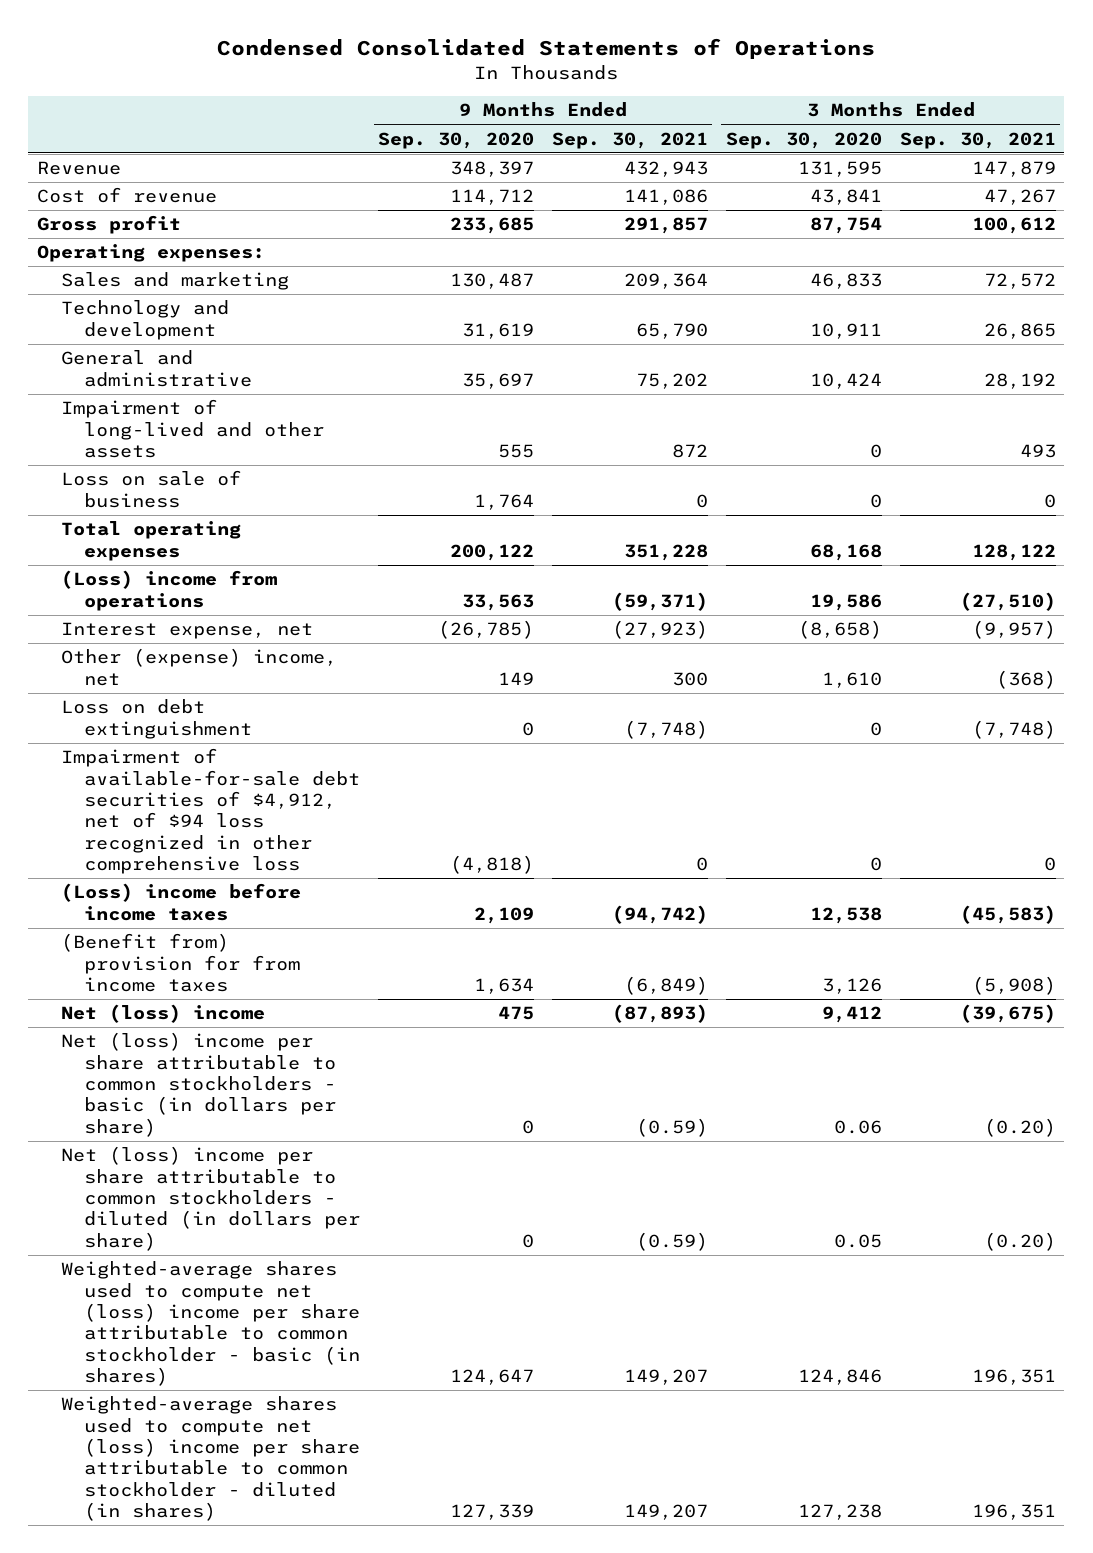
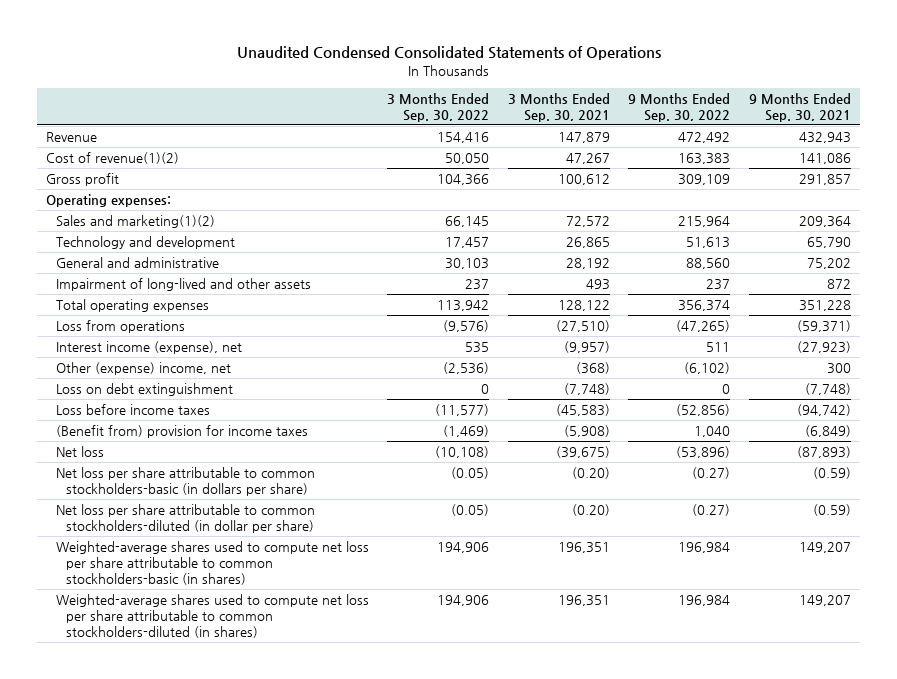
- Condensed Consolidated Statements of Operations
+ Unaudited Condensed Consolidated Statements of Operations
- | 9 Months Ended Sep. 30, 2020 | 9 Months Ended Sep. 30, 2021 | 3 Months Ended Sep. 30, 2020 | 3 Months Ended Sep. 30, 2021
+ | 3 Months Ended Sep. 30, 2022 | 3 Months Ended Sep. 30, 2021 | 9 Months Ended Sep. 30, 2022 | 9 Months Ended Sep. 30, 2021
- Cost of revenue | 114,712 | 141,086 | 43,841 | 47,267
+ Cost of revenue(1)(2) | 50,050 | 47,267 | 163,383 | 141,086
- Sales and marketing | 130,487 | 209,364 | 46,833 | 72,572
+ Sales and marketing(1)(2) | 66,145 | 72,572 | 215,964 | 209,364
- Loss on sale of business | 1,764 | 0 | 0 | 0
- (Loss) income from operations | 33,563 | (59,371) | 19,586 | (27,510)
- Interest expense, net | (26,785) | (27,923) | (8,658) | (9,957)
+ Loss from operations | (9,576) | (27,510) | (47,265) | (59,371)
+ Interest income (expense), net | 535 | (9,957) | 511 | (27,923)
- Impairment of available-for-sale debt securities of $4,912, net of $94 loss recognized in other comprehensive loss | (4,818) | 0 | 0 | 0
- (Loss) income before income taxes | 2,109 | (94,742) | 12,538 | (45,583)
- (Benefit from) provision for from income taxes | 1,634 | (6,849) | 3,126 | (5,908)
- Net (loss) income | 475 | (87,893) | 9,412 | (39,675)
- Net (loss) income per share attributable to common stockholders - basic (in dollars per share) | 0 | (0.59) | 0.06 | (0.20)
- Net (loss) income per share attributable to common stockholders - diluted (in dollars per share) | 0 | (0.59) | 0.05 | (0.20)
- Weighted-average shares used to compute net (loss) income per share attributable to common stockholder - basic (in shares) | 124,647 | 149,207 | 124,846 | 196,351
- Weighted-average shares used to compute net (loss) income per share attributable to common stockholder - diluted (in shares) | 127,339 | 149,207 | 127,238 | 196,351
+ Loss before income taxes | (11,577) | (45,583) | (52,856) | (94,742)
+ (Benefit from) provision for income taxes | (1,469) | (5,908) | 1,040 | (6,849)
+ Net loss | (10,108) | (39,675) | (53,896) | (87,893)
+ Net loss per share attributable to common stockholders-basic (in dollars per share) | (0.05) | (0.20) | (0.27) | (0.59)
+ Net loss per share attributable to common stockholders-diluted (in dollar per share) | (0.05) | (0.20) | (0.27) | (0.59)
+ Weighted-average shares used to compute net loss per share attributable to common stockholders-basic (in shares) | 194,906 | 196,351 | 196,984 | 149,207
+ Weighted-average shares used to compute net loss per share attributable to common stockholders-diluted (in shares) | 194,906 | 196,351 | 196,984 | 149,207

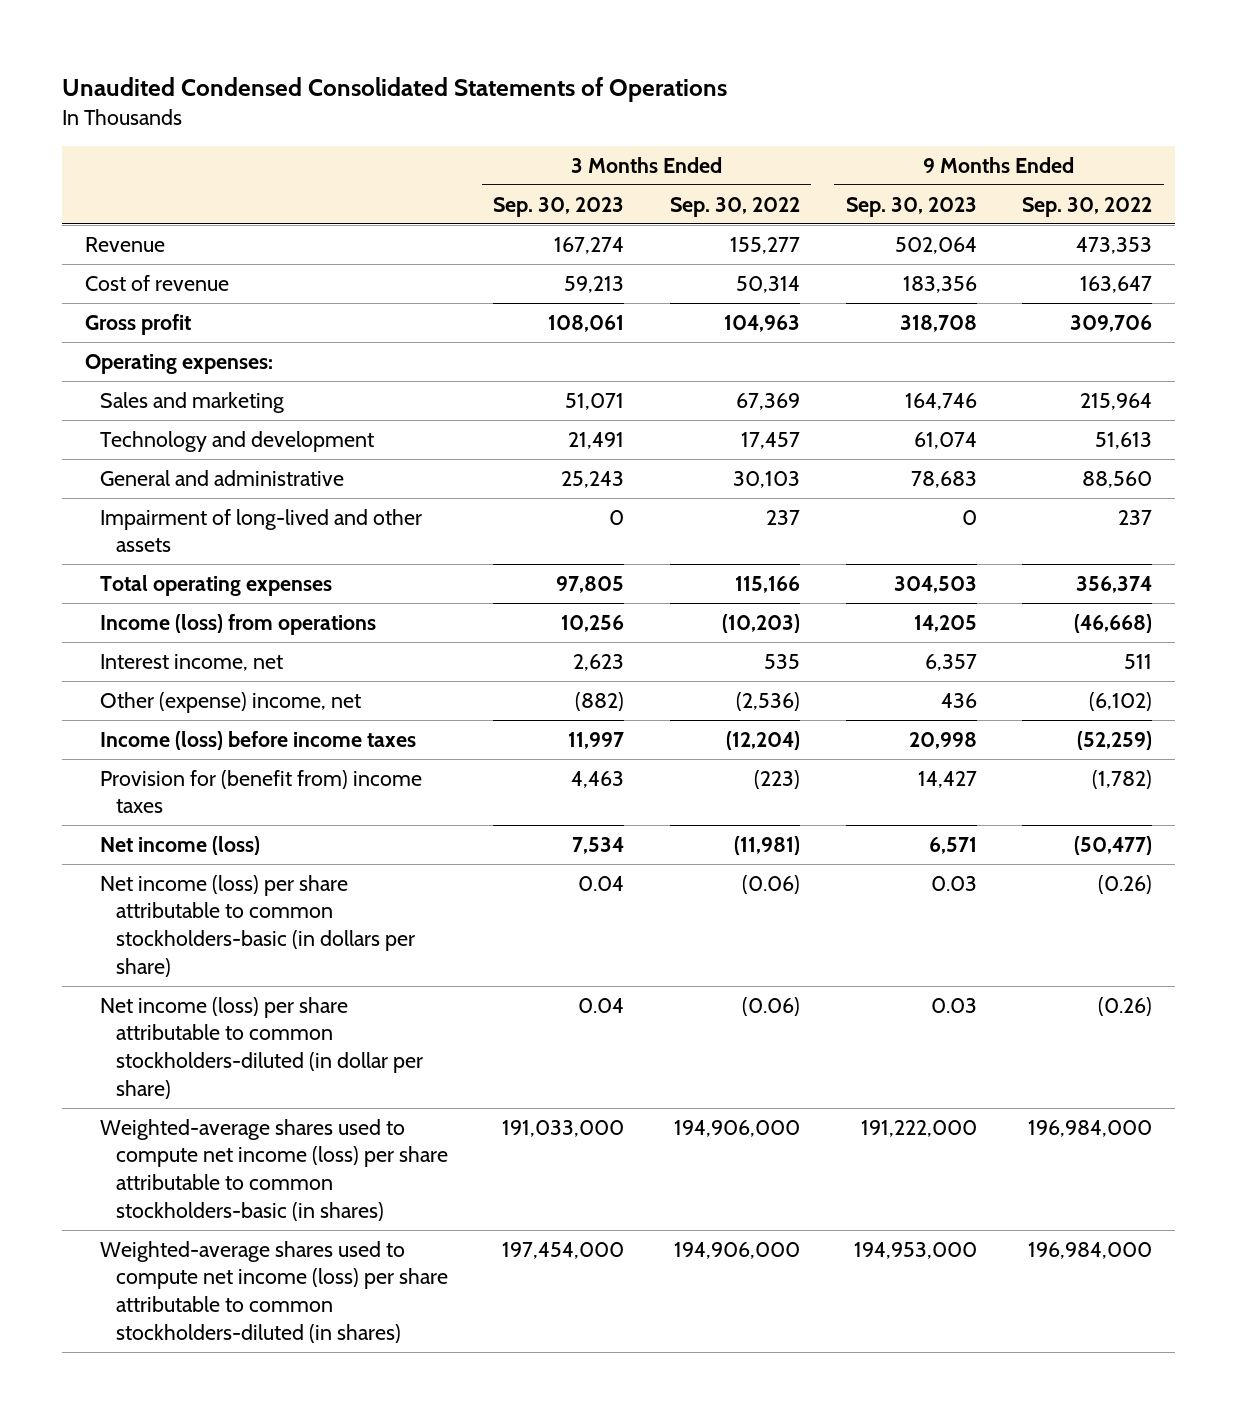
- | 3 Months Ended Sep. 30, 2022 | 3 Months Ended Sep. 30, 2021 | 9 Months Ended Sep. 30, 2022 | 9 Months Ended Sep. 30, 2021
+ | 3 Months Ended Sep. 30, 2023 | 3 Months Ended Sep. 30, 2022 | 9 Months Ended Sep. 30, 2023 | 9 Months Ended Sep. 30, 2022
- Revenue | 154,416 | 147,879 | 472,492 | 432,943
- Cost of revenue(1)(2) | 50,050 | 47,267 | 163,383 | 141,086
- Gross profit | 104,366 | 100,612 | 309,109 | 291,857
+ Revenue | 167,274 | 155,277 | 502,064 | 473,353
+ Cost of revenue | 59,213 | 50,314 | 183,356 | 163,647
+ Gross profit | 108,061 | 104,963 | 318,708 | 309,706
- Sales and marketing(1)(2) | 66,145 | 72,572 | 215,964 | 209,364
+ Sales and marketing | 51,071 | 67,369 | 164,746 | 215,964
- Total operating expenses | 113,942 | 128,122 | 356,374 | 351,228
- Loss from operations | (9,576) | (27,510) | (47,265) | (59,371)
- Interest income (expense), net | 535 | (9,957) | 511 | (27,923)
+ Total operating expenses | 97,805 | 115,166 | 304,503 | 356,374
+ Income (loss) from operations | 10,256 | (10,203) | 14,205 | (46,668)
+ Interest income, net | 2,623 | 535 | 6,357 | 511
- Loss on debt extinguishment | 0 | (7,748) | 0 | (7,748)
- Loss before income taxes | (11,577) | (45,583) | (52,856) | (94,742)
- (Benefit from) provision for income taxes | (1,469) | (5,908) | 1,040 | (6,849)
- Net loss | (10,108) | (39,675) | (53,896) | (87,893)
- Net loss per share attributable to common stockholders-basic (in dollars per share) | (0.05) | (0.20) | (0.27) | (0.59)
- Net loss per share attributable to common stockholders-diluted (in dollar per share) | (0.05) | (0.20) | (0.27) | (0.59)
- Weighted-average shares used to compute net loss per share attributable to common stockholders-basic (in shares) | 194,906 | 196,351 | 196,984 | 149,207
- Weighted-average shares used to compute net loss per share attributable to common stockholders-diluted (in shares) | 194,906 | 196,351 | 196,984 | 149,207
+ Income (loss) before income taxes | 11,997 | (12,204) | 20,998 | (52,259)
+ Provision for (benefit from) income taxes | 4,463 | (223) | 14,427 | (1,782)
+ Net income (loss) | 7,534 | (11,981) | 6,571 | (50,477)
+ Net income (loss) per share attributable to common stockholders-basic (in dollars per share) | 0.04 | (0.06) | 0.03 | (0.26)
+ Net income (loss) per share attributable to common stockholders-diluted (in dollar per share) | 0.04 | (0.06) | 0.03 | (0.26)
+ Weighted-average shares used to compute net income (loss) per share attributable to common stockholders-basic (in shares) | 191,033,000 | 194,906,000 | 191,222,000 | 196,984,000
+ Weighted-average shares used to compute net income (loss) per share attributable to common stockholders-diluted (in shares) | 197,454,000 | 194,906,000 | 194,953,000 | 196,984,000

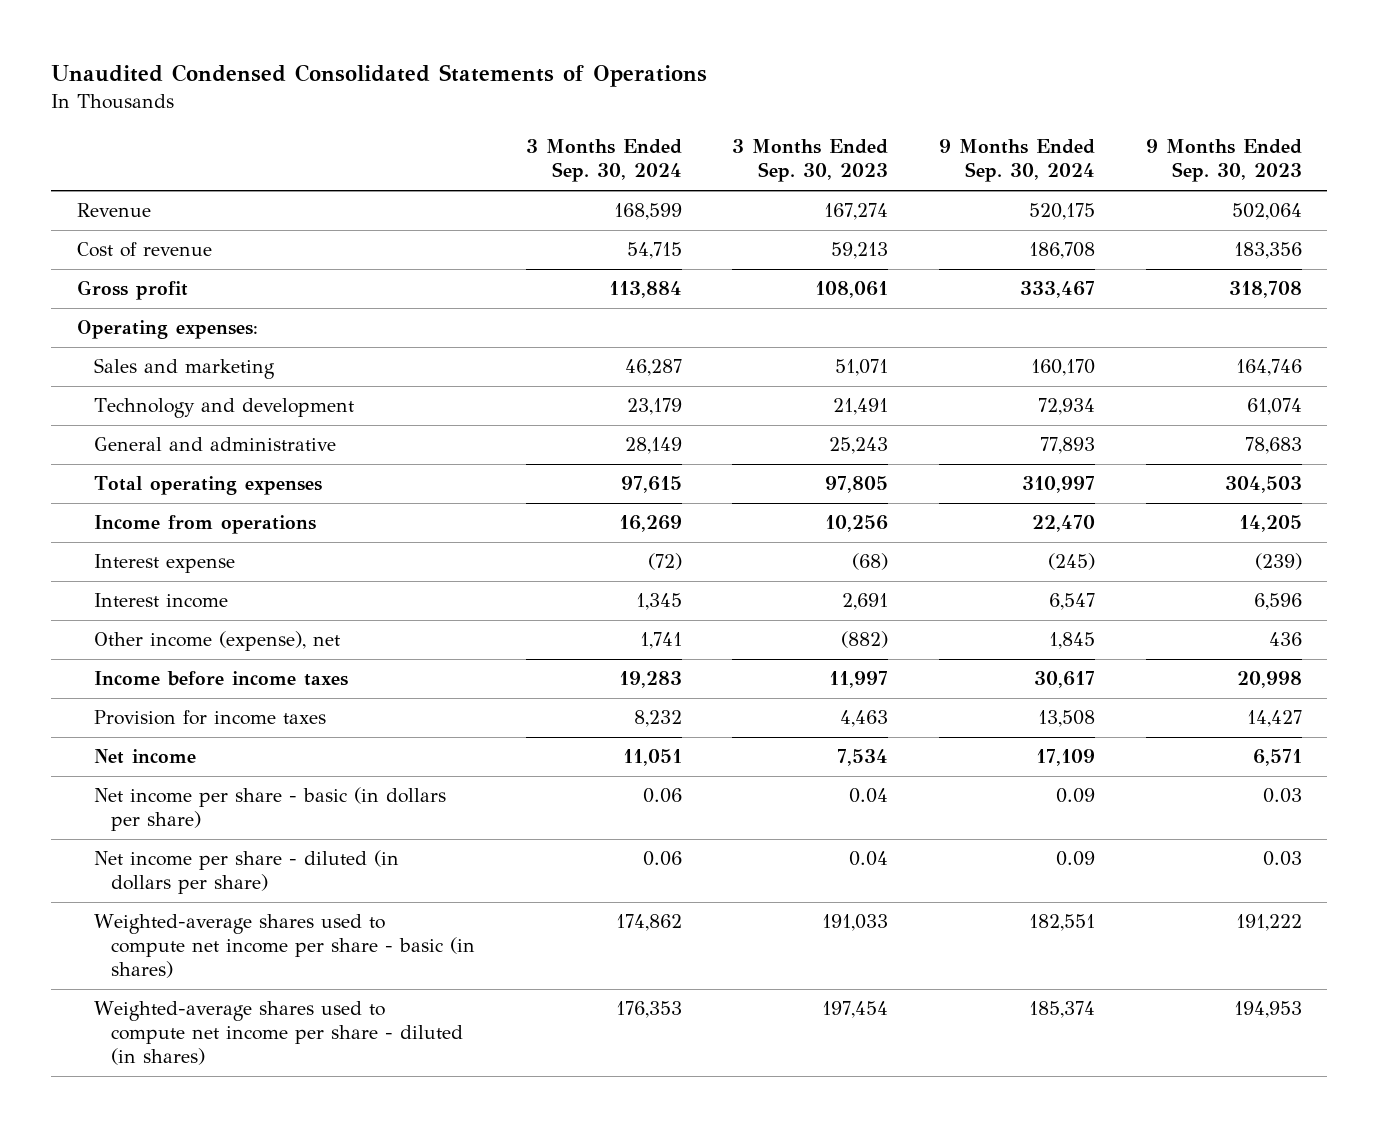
- | 3 Months Ended Sep. 30, 2023 | 3 Months Ended Sep. 30, 2022 | 9 Months Ended Sep. 30, 2023 | 9 Months Ended Sep. 30, 2022
+ | 3 Months Ended Sep. 30, 2024 | 3 Months Ended Sep. 30, 2023 | 9 Months Ended Sep. 30, 2024 | 9 Months Ended Sep. 30, 2023
- Impairment of long-lived and other assets | 0 | 237 | 0 | 237
- Income (loss) from operations | 10,256 | (10,203) | 14,205 | (46,668)
- Interest income, net | 2,623 | 535 | 6,357 | 511
- Other (expense) income, net | (882) | (2,536) | 436 | (6,102)
- Income (loss) before income taxes | 11,997 | (12,204) | 20,998 | (52,259)
- Provision for (benefit from) income taxes | 4,463 | (223) | 14,427 | (1,782)
- Net income (loss) | 7,534 | (11,981) | 6,571 | (50,477)
- Net income (loss) per share attributable to common stockholders-basic (in dollars per share) | 0.04 | (0.06) | 0.03 | (0.26)
- Net income (loss) per share attributable to common stockholders-diluted (in dollar per share) | 0.04 | (0.06) | 0.03 | (0.26)
- Weighted-average shares used to compute net income (loss) per share attributable to common stockholders-basic (in shares) | 191,033,000 | 194,906,000 | 191,222,000 | 196,984,000
- Weighted-average shares used to compute net income (loss) per share attributable to common stockholders-diluted (in shares) | 197,454,000 | 194,906,000 | 194,953,000 | 196,984,000
+ Income from operations | 16,269 | 10,256 | 22,470 | 14,205
+ Interest expense | (72) | (68) | (245) | (239)
+ Interest income | 1,345 | 2,691 | 6,547 | 6,596
+ Other income (expense), net | 1,741 | (882) | 1,845 | 436
+ Income before income taxes | 19,283 | 11,997 | 30,617 | 20,998
+ Provision for income taxes | 8,232 | 4,463 | 13,508 | 14,427
+ Net income | 11,051 | 7,534 | 17,109 | 6,571
+ Net income per share - basic (in dollars per share) | 0.06 | 0.04 | 0.09 | 0.03
+ Net income per share - diluted (in dollars per share) | 0.06 | 0.04 | 0.09 | 0.03
+ Weighted-average shares used to compute net income per share - basic (in shares) | 174,862 | 191,033 | 182,551 | 191,222
+ Weighted-average shares used to compute net income per share - diluted (in shares) | 176,353 | 197,454 | 185,374 | 194,953

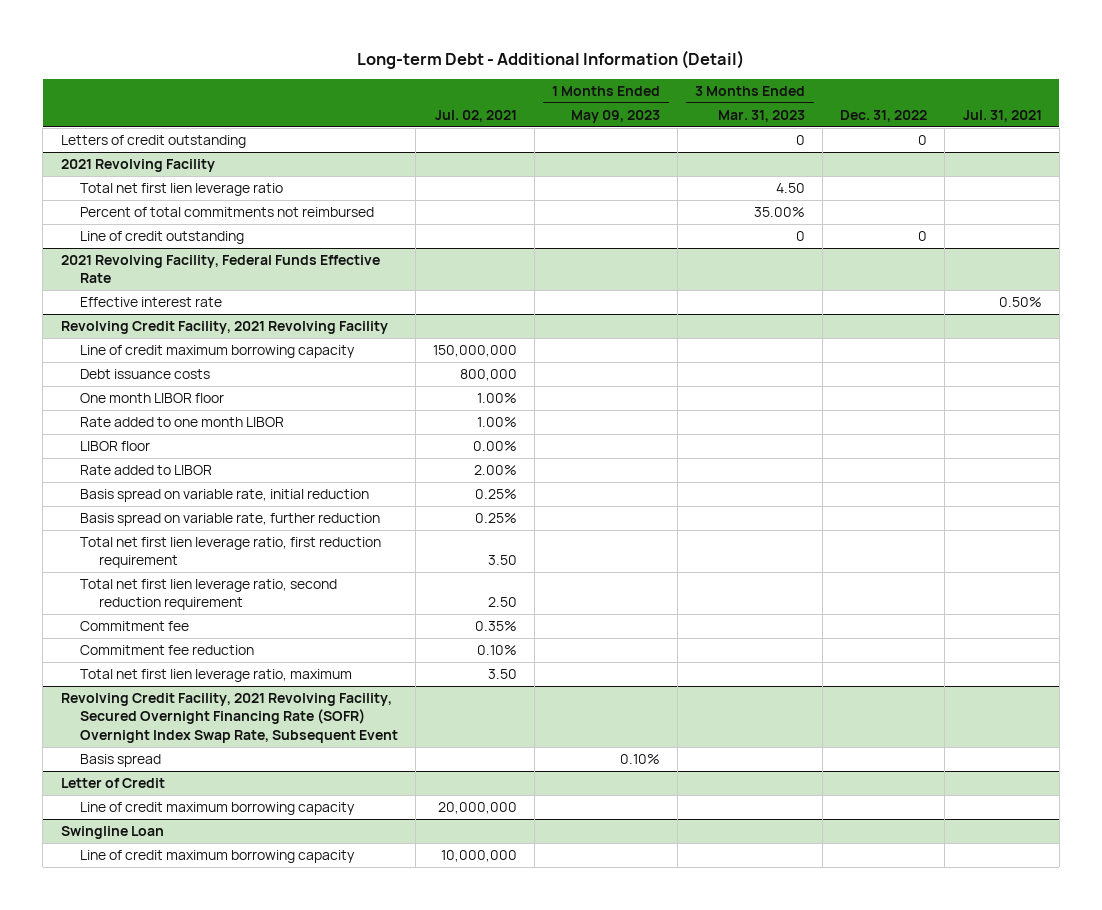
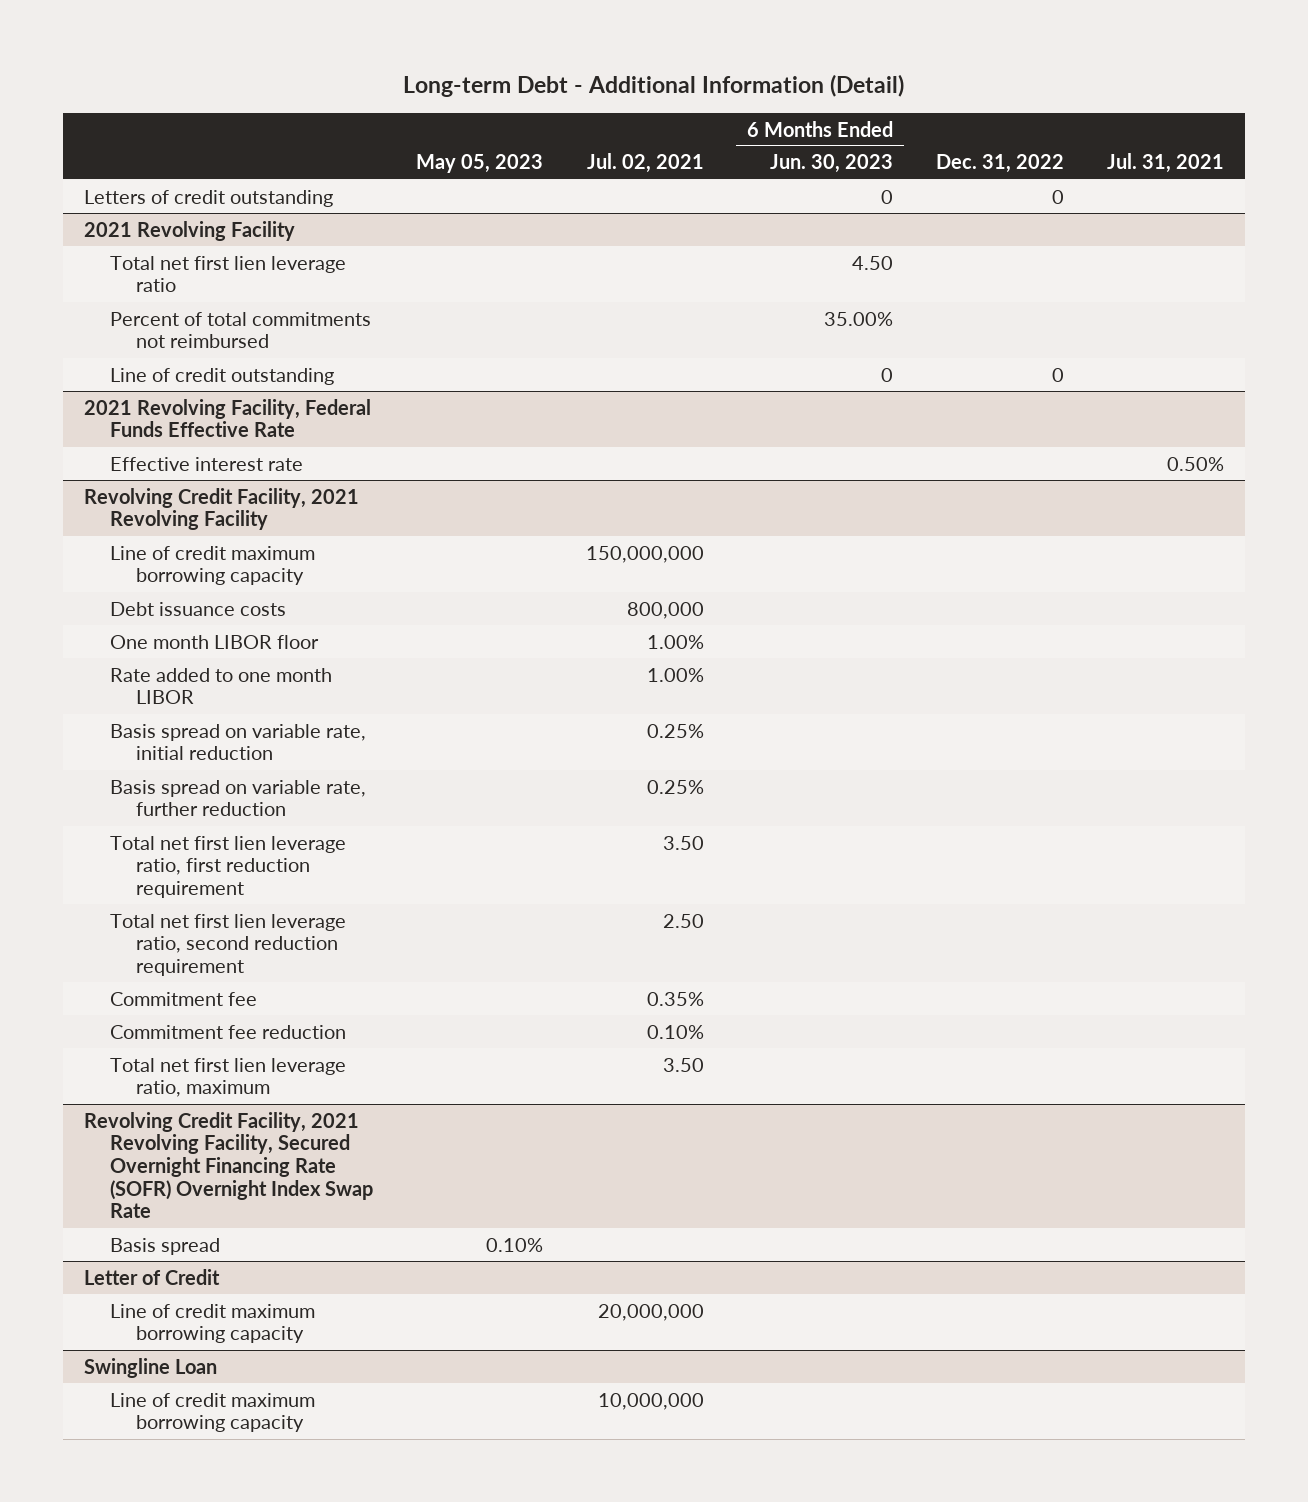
- | Jul. 02, 2021 | 1 Months Ended May 09, 2023 | 3 Months Ended Mar. 31, 2023 | Dec. 31, 2022 | Jul. 31, 2021
+ | May 05, 2023 | Jul. 02, 2021 | 6 Months Ended Jun. 30, 2023 | Dec. 31, 2022 | Jul. 31, 2021
@ Revolving Credit Facility, 2021 Revolving Facility
- LIBOR floor | 0.00% | | | |
- Rate added to LIBOR | 2.00% | | | |
- Revolving Credit Facility, 2021 Revolving Facility, Secured Overnight Financing Rate (SOFR) Overnight Index Swap Rate, Subsequent Event
+ Revolving Credit Facility, 2021 Revolving Facility, Secured Overnight Financing Rate (SOFR) Overnight Index Swap Rate

